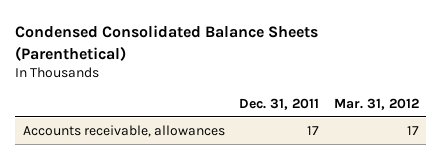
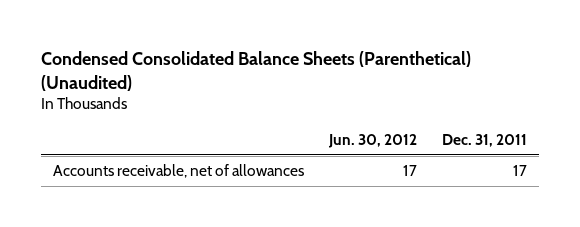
- Condensed Consolidated Balance Sheets (Parenthetical)
+ Condensed Consolidated Balance Sheets (Parenthetical) (Unaudited)
- | Dec. 31, 2011 | Mar. 31, 2012
+ | Jun. 30, 2012 | Dec. 31, 2011
- Accounts receivable, allowances | 17 | 17
+ Accounts receivable, net of allowances | 17 | 17

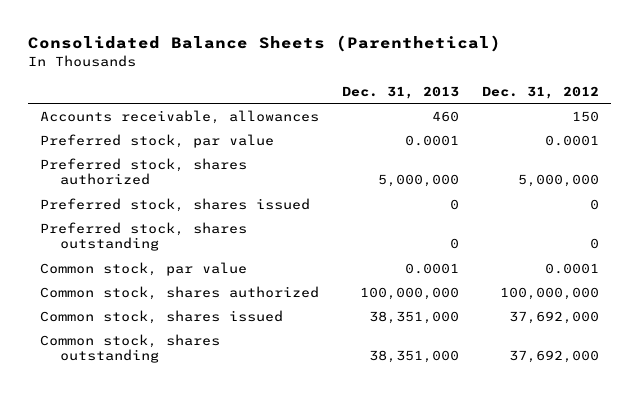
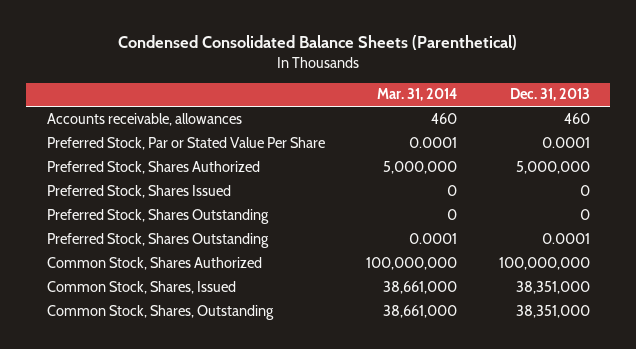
- Consolidated Balance Sheets (Parenthetical)
+ Condensed Consolidated Balance Sheets (Parenthetical)
- | Dec. 31, 2013 | Dec. 31, 2012
+ | Mar. 31, 2014 | Dec. 31, 2013
- Preferred stock, par value | 0.0001 | 0.0001
- Preferred stock, shares authorized | 5,000,000 | 5,000,000
- Preferred stock, shares issued | 0 | 0
- Preferred stock, shares outstanding | 0 | 0
- Common stock, par value | 0.0001 | 0.0001
- Common stock, shares authorized | 100,000,000 | 100,000,000
- Common stock, shares issued | 38,351,000 | 37,692,000
- Common stock, shares outstanding | 38,351,000 | 37,692,000
+ Preferred Stock, Par or Stated Value Per Share | 0.0001 | 0.0001
+ Preferred Stock, Shares Authorized | 5,000,000 | 5,000,000
+ Preferred Stock, Shares Issued | 0 | 0
+ Preferred Stock, Shares Outstanding | 0 | 0
+ Preferred Stock, Shares Outstanding | 0.0001 | 0.0001
+ Common Stock, Shares Authorized | 100,000,000 | 100,000,000
+ Common Stock, Shares, Issued | 38,661,000 | 38,351,000
+ Common Stock, Shares, Outstanding | 38,661,000 | 38,351,000

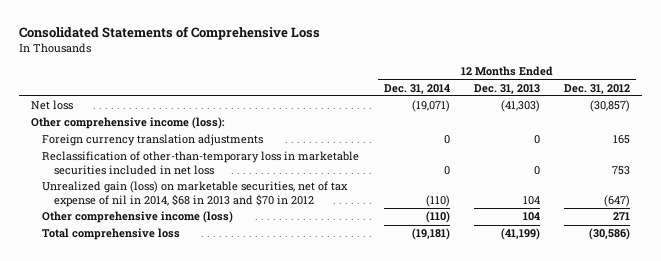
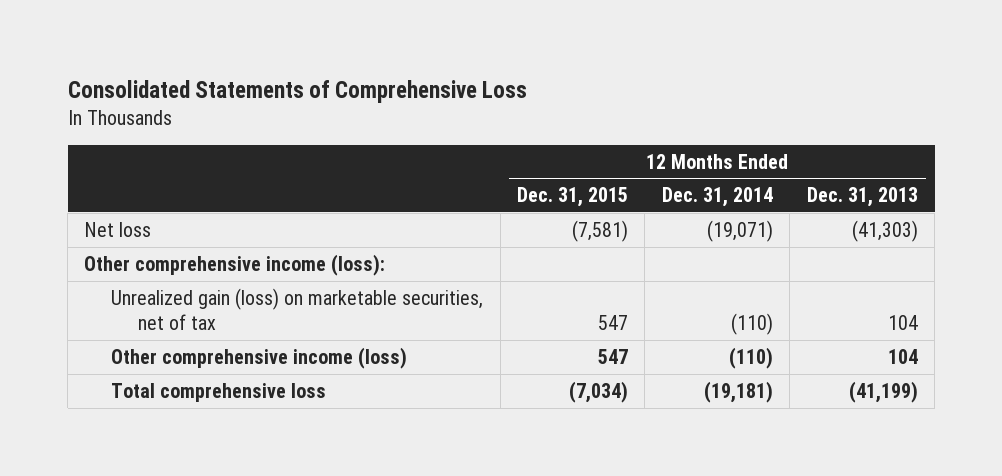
- | 12 Months Ended Dec. 31, 2014 | 12 Months Ended Dec. 31, 2013 | 12 Months Ended Dec. 31, 2012
+ | 12 Months Ended Dec. 31, 2015 | 12 Months Ended Dec. 31, 2014 | 12 Months Ended Dec. 31, 2013
- Foreign currency translation adjustments | 0 | 0 | 165
- Reclassification of other-than-temporary loss in marketable securities included in net loss | 0 | 0 | 753
- Unrealized gain (loss) on marketable securities, net of tax expense of nil in 2014, $68 in 2013 and $70 in 2012 | (110) | 104 | (647)
+ Unrealized gain (loss) on marketable securities, net of tax | 547 | (110) | 104

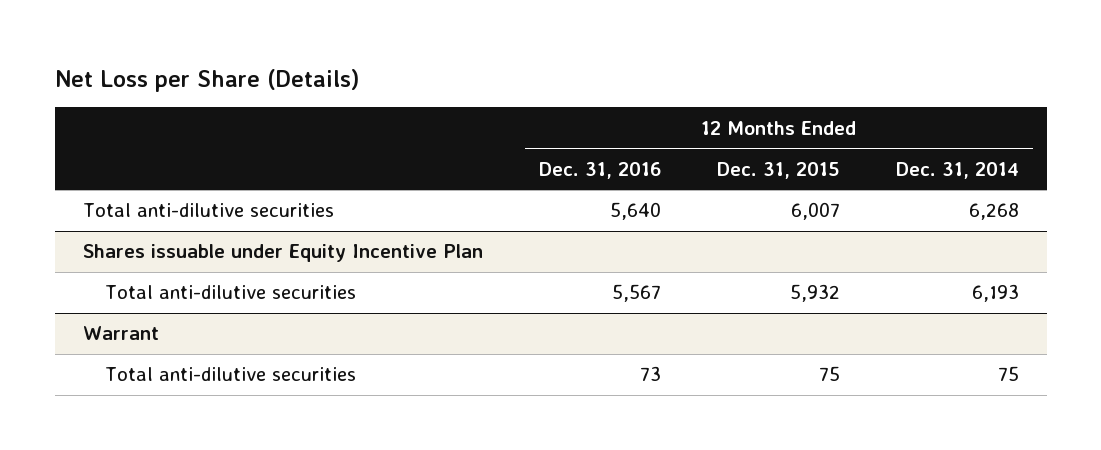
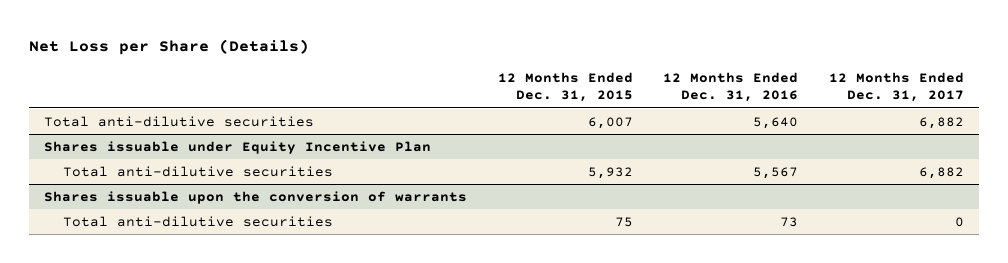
- | 12 Months Ended Dec. 31, 2016 | 12 Months Ended Dec. 31, 2015 | 12 Months Ended Dec. 31, 2014
+ | 12 Months Ended Dec. 31, 2015 | 12 Months Ended Dec. 31, 2016 | 12 Months Ended Dec. 31, 2017
- Warrant
+ Shares issuable upon the conversion of warrants

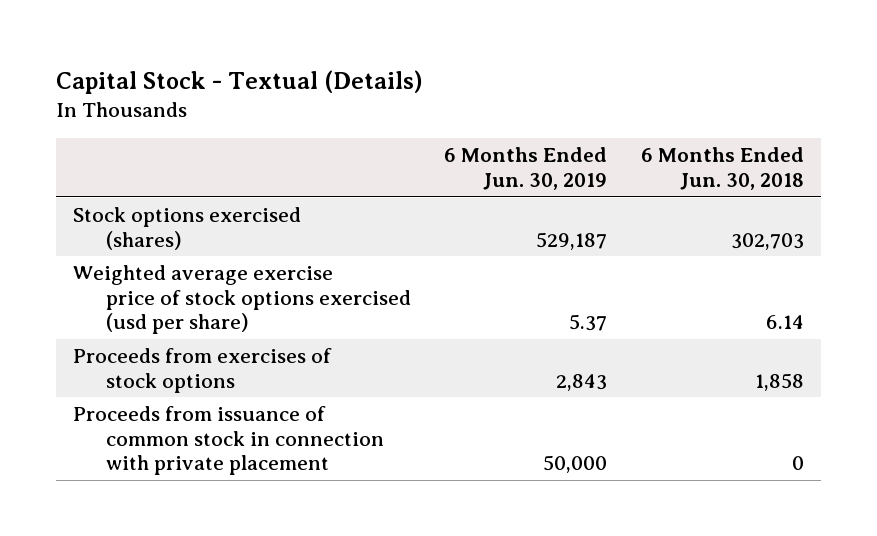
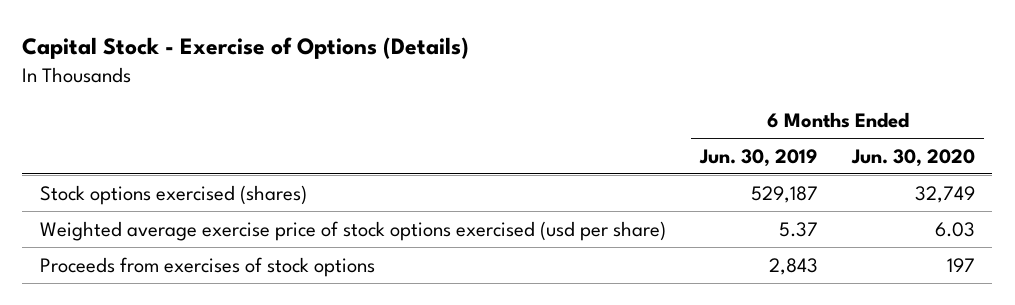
- Capital Stock - Textual (Details)
+ Capital Stock - Exercise of Options (Details)
- | 6 Months Ended Jun. 30, 2019 | 6 Months Ended Jun. 30, 2018
+ | 6 Months Ended Jun. 30, 2019 | 6 Months Ended Jun. 30, 2020
- Proceeds from issuance of common stock in connection with private placement | 50,000 | 0

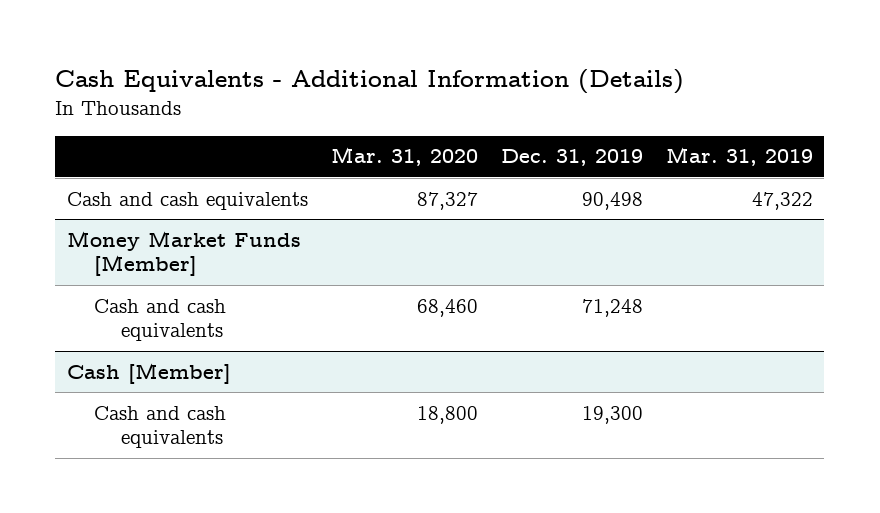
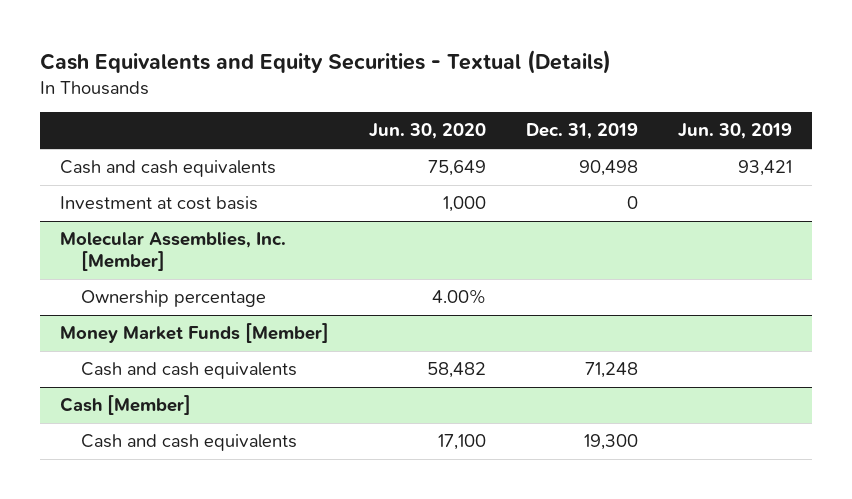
- Cash Equivalents - Additional Information (Details)
+ Cash Equivalents and Equity Securities - Textual (Details)
- | Mar. 31, 2020 | Dec. 31, 2019 | Mar. 31, 2019
+ | Jun. 30, 2020 | Dec. 31, 2019 | Jun. 30, 2019
+ Investment at cost basis | 1,000 | 0 |
+ Molecular Assemblies, Inc. [Member]
+ Ownership percentage | 4.00% | |

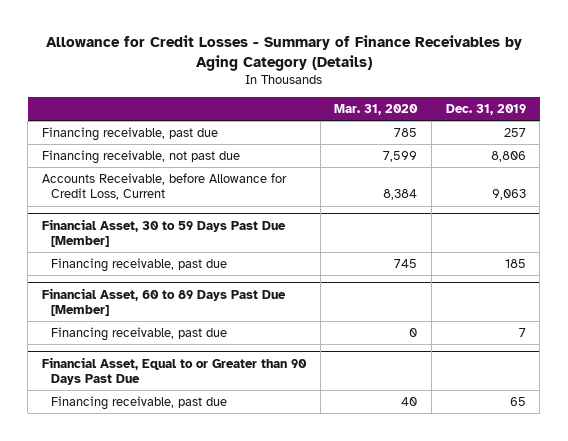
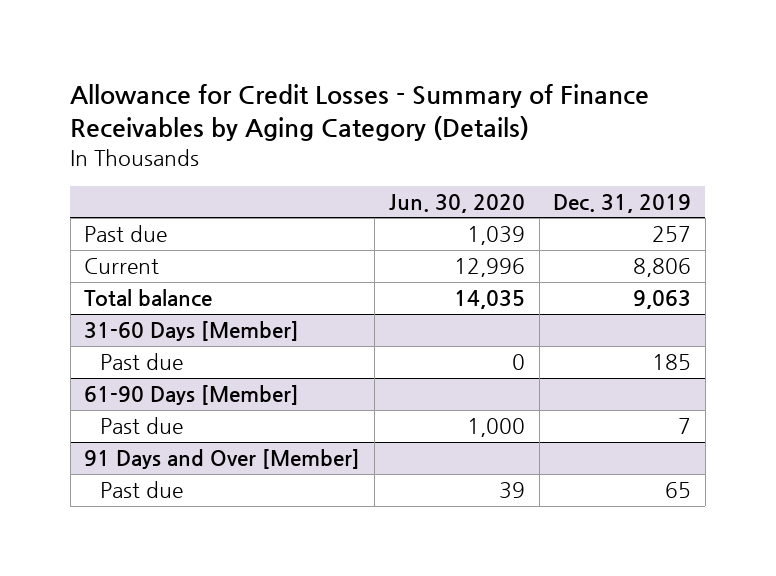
- | Mar. 31, 2020 | Dec. 31, 2019
+ | Jun. 30, 2020 | Dec. 31, 2019
- Financing receivable, past due | 785 | 257
- Financing receivable, not past due | 7,599 | 8,806
- Accounts Receivable, before Allowance for Credit Loss, Current | 8,384 | 9,063
- Financial Asset, 30 to 59 Days Past Due [Member]
- Financing receivable, past due | 745 | 185
- Financial Asset, 60 to 89 Days Past Due [Member]
- Financing receivable, past due | 0 | 7
- Financial Asset, Equal to or Greater than 90 Days Past Due
- Financing receivable, past due | 40 | 65
+ Past due | 1,039 | 257
+ Current | 12,996 | 8,806
+ Total balance | 14,035 | 9,063
+ 31-60 Days [Member]
+ Past due | 0 | 185
+ 61-90 Days [Member]
+ Past due | 1,000 | 7
+ 91 Days and Over [Member]
+ Past due | 39 | 65

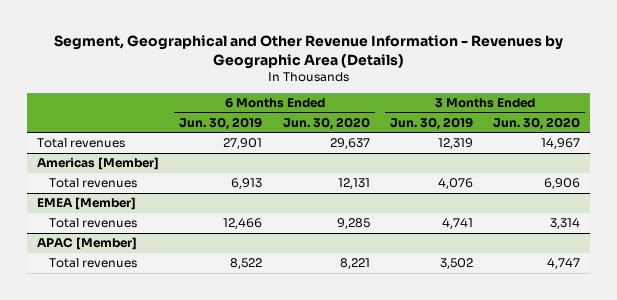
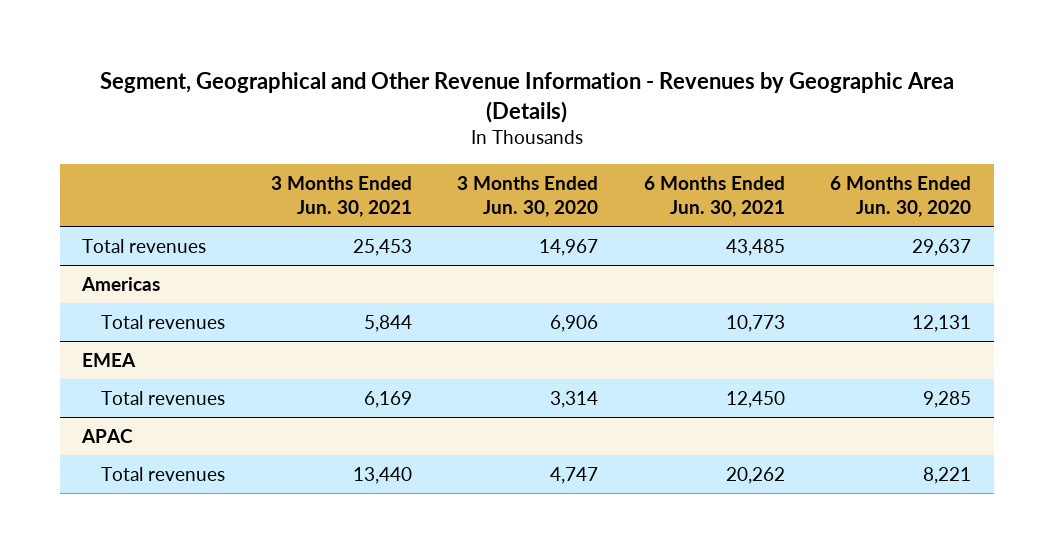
- | 6 Months Ended Jun. 30, 2019 | 6 Months Ended Jun. 30, 2020 | 3 Months Ended Jun. 30, 2019 | 3 Months Ended Jun. 30, 2020
+ | 3 Months Ended Jun. 30, 2021 | 3 Months Ended Jun. 30, 2020 | 6 Months Ended Jun. 30, 2021 | 6 Months Ended Jun. 30, 2020
- Americas [Member]
+ Americas
- EMEA [Member]
+ EMEA
- APAC [Member]
+ APAC

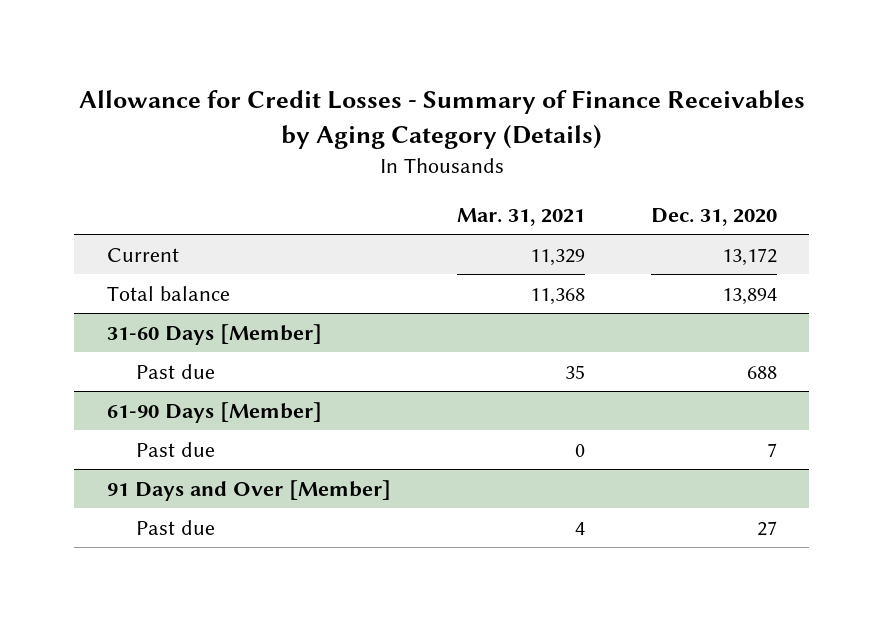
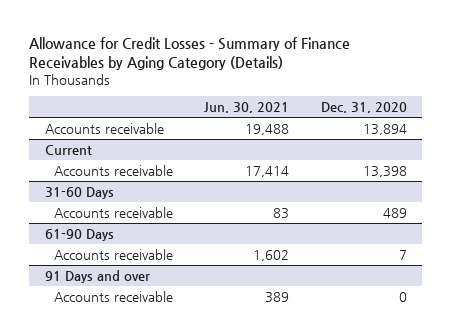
- | Mar. 31, 2021 | Dec. 31, 2020
+ | Jun. 30, 2021 | Dec. 31, 2020
- Current | 11,329 | 13,172
- Total balance | 11,368 | 13,894
- 31-60 Days [Member]
- Past due | 35 | 688
- 61-90 Days [Member]
- Past due | 0 | 7
- 91 Days and Over [Member]
- Past due | 4 | 27
+ Accounts receivable | 19,488 | 13,894
+ Current
+ Accounts receivable | 17,414 | 13,398
+ 31-60 Days
+ Accounts receivable | 83 | 489
+ 61-90 Days
+ Accounts receivable | 1,602 | 7
+ 91 Days and over
+ Accounts receivable | 389 | 0

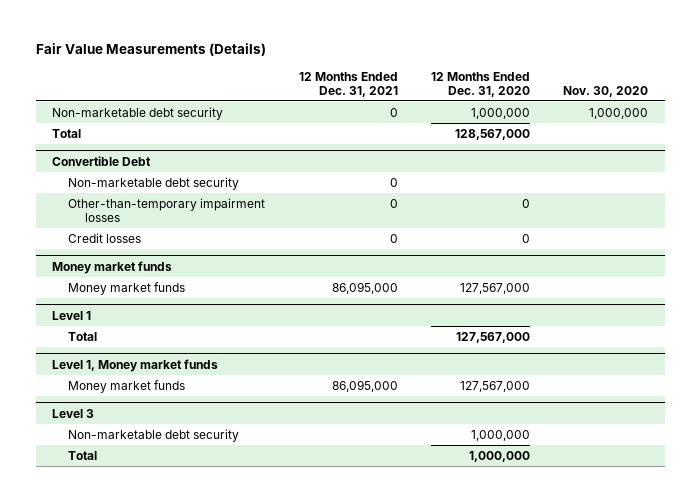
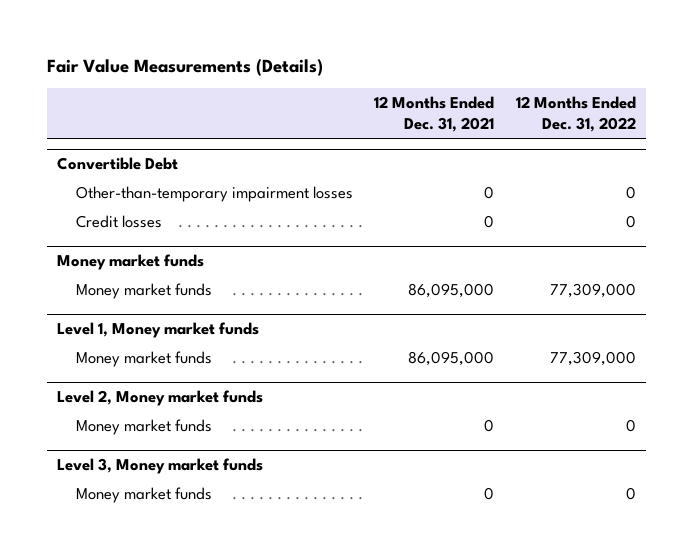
- | 12 Months Ended Dec. 31, 2021 | 12 Months Ended Dec. 31, 2020 | Nov. 30, 2020
+ | 12 Months Ended Dec. 31, 2021 | 12 Months Ended Dec. 31, 2022
- Non-marketable debt security | 0 | 1,000,000 | 1,000,000
- Total | | 128,567,000 |
@ Convertible Debt
- Non-marketable debt security | 0 | |
- Level 1
- Total | | 127,567,000 |
- Level 3
- Non-marketable debt security | | 1,000,000 |
- Total | | 1,000,000 |
+ Level 2, Money market funds
+ Money market funds | 0 | 0
+ Level 3, Money market funds
+ Money market funds | 0 | 0

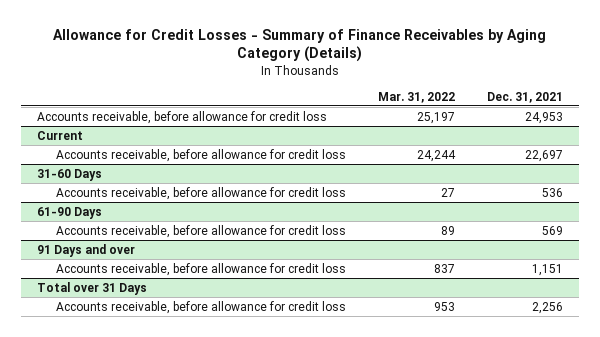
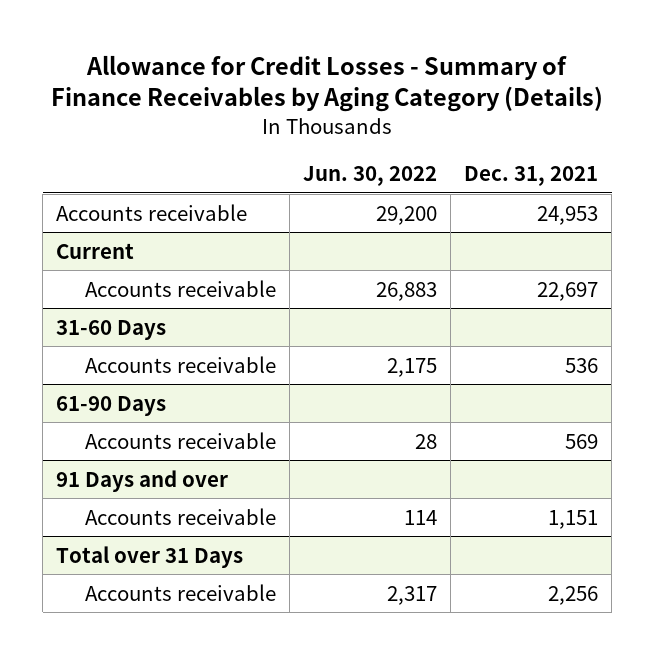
- | Mar. 31, 2022 | Dec. 31, 2021
+ | Jun. 30, 2022 | Dec. 31, 2021
- Accounts receivable, before allowance for credit loss | 25,197 | 24,953
+ Accounts receivable | 29,200 | 24,953
@ Current
- Accounts receivable, before allowance for credit loss | 24,244 | 22,697
+ Accounts receivable | 26,883 | 22,697
@ 31-60 Days
- Accounts receivable, before allowance for credit loss | 27 | 536
+ Accounts receivable | 2,175 | 536
@ 61-90 Days
- Accounts receivable, before allowance for credit loss | 89 | 569
+ Accounts receivable | 28 | 569
@ 91 Days and over
- Accounts receivable, before allowance for credit loss | 837 | 1,151
+ Accounts receivable | 114 | 1,151
@ Total over 31 Days
- Accounts receivable, before allowance for credit loss | 953 | 2,256
+ Accounts receivable | 2,317 | 2,256

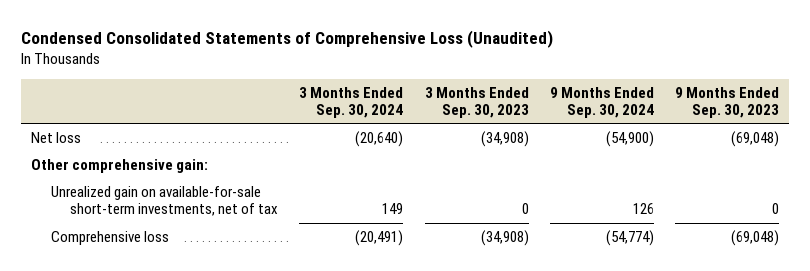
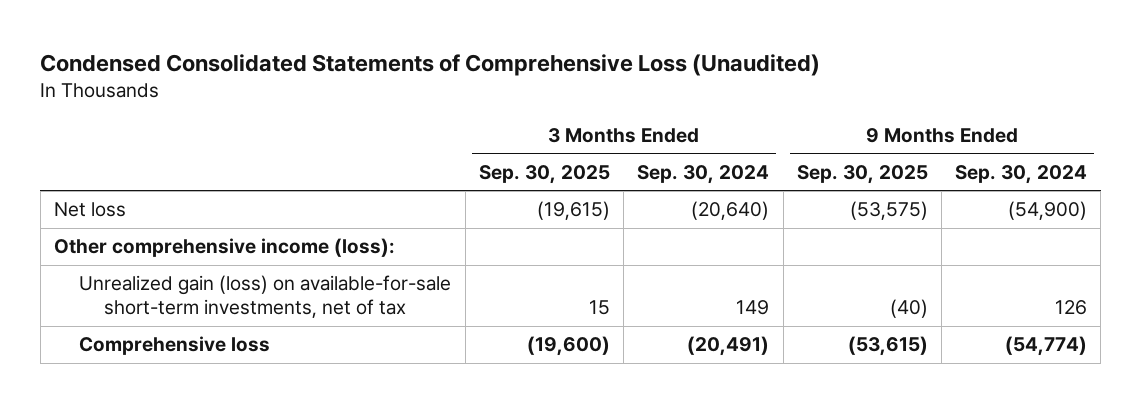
- | 3 Months Ended Sep. 30, 2024 | 3 Months Ended Sep. 30, 2023 | 9 Months Ended Sep. 30, 2024 | 9 Months Ended Sep. 30, 2023
+ | 3 Months Ended Sep. 30, 2025 | 3 Months Ended Sep. 30, 2024 | 9 Months Ended Sep. 30, 2025 | 9 Months Ended Sep. 30, 2024
- Other comprehensive gain:
- Unrealized gain on available-for-sale short-term investments, net of tax | 149 | 0 | 126 | 0
+ Other comprehensive income (loss):
+ Unrealized gain (loss) on available-for-sale short-term investments, net of tax | 15 | 149 | (40) | 126

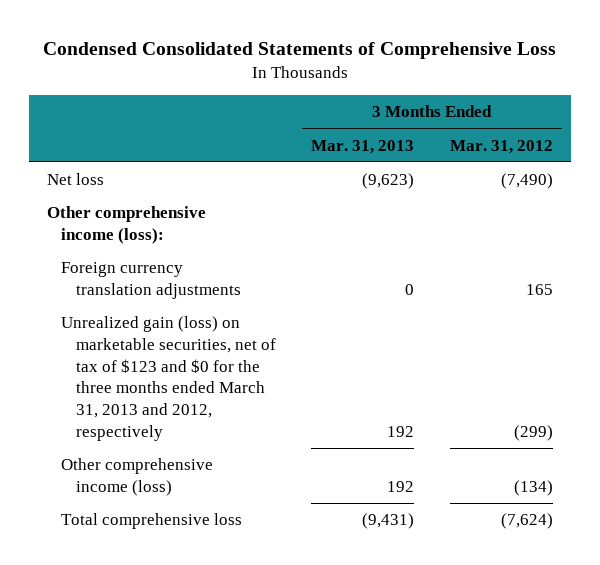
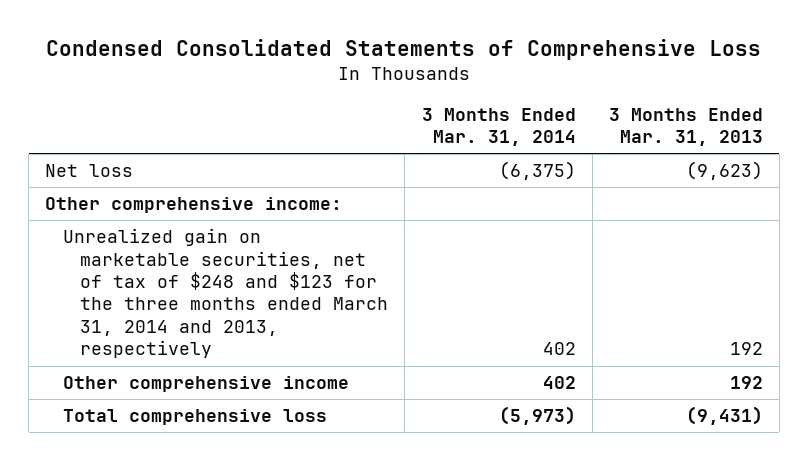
- | 3 Months Ended Mar. 31, 2013 | 3 Months Ended Mar. 31, 2012
+ | 3 Months Ended Mar. 31, 2014 | 3 Months Ended Mar. 31, 2013
- Other comprehensive income (loss):
- Foreign currency translation adjustments | 0 | 165
- Unrealized gain (loss) on marketable securities, net of tax of $123 and $0 for the three months ended March 31, 2013 and 2012, respectively | 192 | (299)
- Other comprehensive income (loss) | 192 | (134)
+ Other comprehensive income:
+ Unrealized gain on marketable securities, net of tax of $248 and $123 for the three months ended March 31, 2014 and 2013, respectively | 402 | 192
+ Other comprehensive income | 402 | 192

